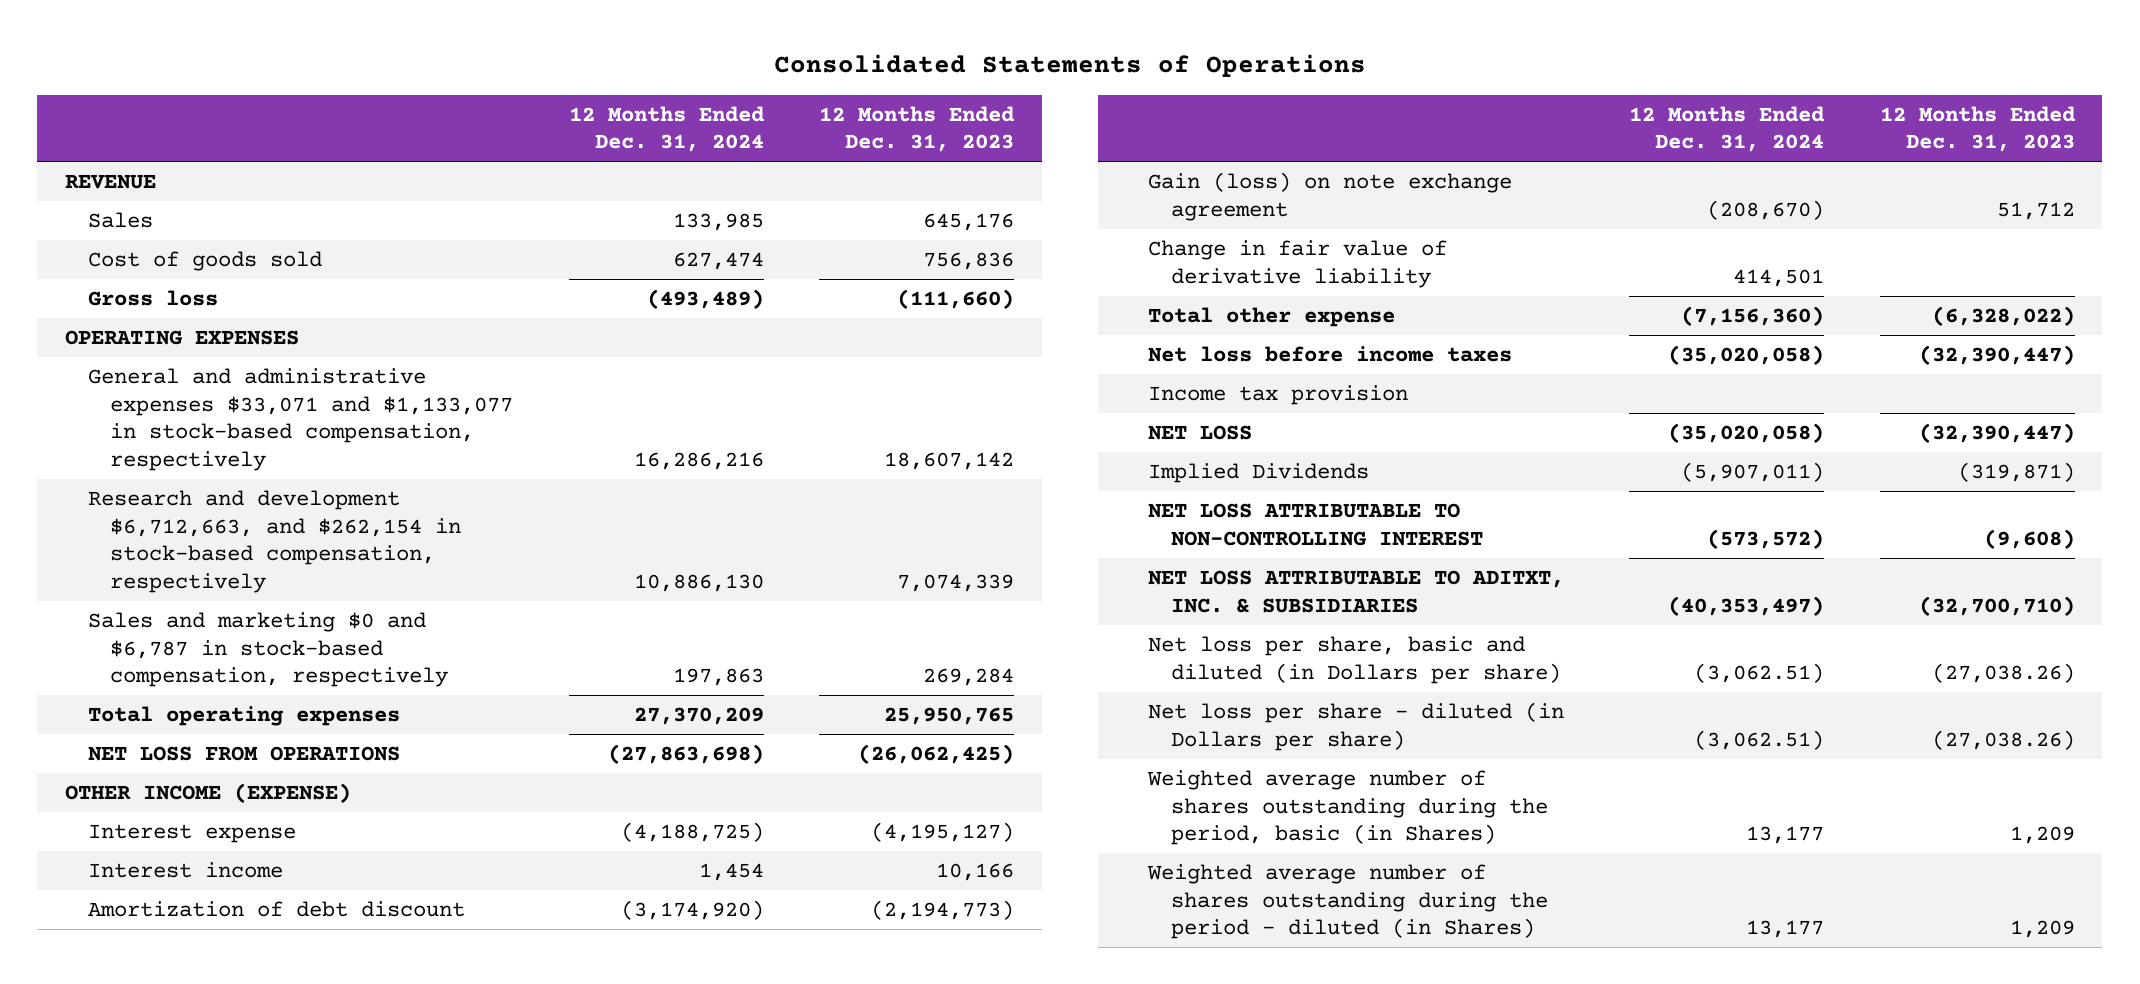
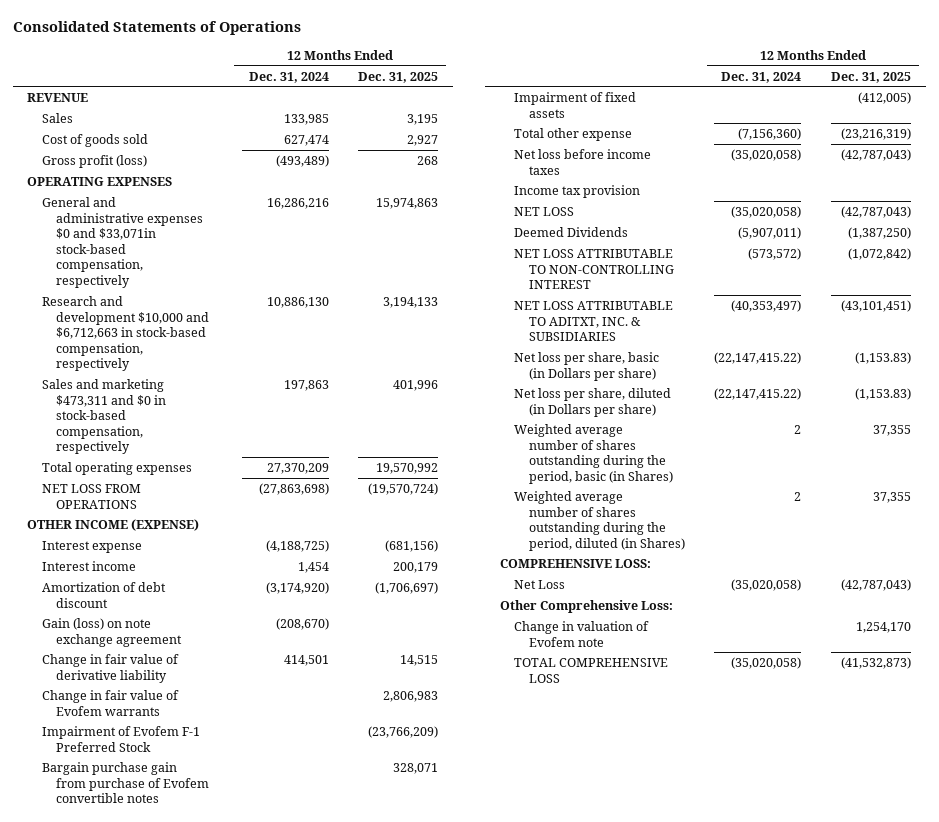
- | 12 Months Ended Dec. 31, 2024 | 12 Months Ended Dec. 31, 2023
+ | 12 Months Ended Dec. 31, 2024 | 12 Months Ended Dec. 31, 2025
- Gross loss | (493,489) | (111,660)
+ Gross profit (loss) | (493,489) | 268
- General and administrative expenses $33,071 and $1,133,077 in stock-based compensation, respectively | 16,286,216 | 18,607,142
- Research and development $6,712,663, and $262,154 in stock-based compensation, respectively | 10,886,130 | 7,074,339
- Sales and marketing $0 and $6,787 in stock-based compensation, respectively | 197,863 | 269,284
+ General and administrative expenses $0 and $33,071in stock-based compensation, respectively | 16,286,216 | 15,974,863
+ Research and development $10,000 and $6,712,663 in stock-based compensation, respectively | 10,886,130 | 3,194,133
+ Sales and marketing $473,311 and $0 in stock-based compensation, respectively | 197,863 | 401,996
+ Change in fair value of Evofem warrants | | 2,806,983
+ Impairment of Evofem F-1 Preferred Stock | | (23,766,209)
+ Bargain purchase gain from purchase of Evofem convertible notes | | 328,071
+ Impairment of fixed assets | | (412,005)
- Implied Dividends | (5,907,011) | (319,871)
+ Deemed Dividends | (5,907,011) | (1,387,250)
- Net loss per share, basic and diluted (in Dollars per share) | (3,062.51) | (27,038.26)
- Net loss per share - diluted (in Dollars per share) | (3,062.51) | (27,038.26)
- Weighted average number of shares outstanding during the period, basic (in Shares) | 13,177 | 1,209
- Weighted average number of shares outstanding during the period - diluted (in Shares) | 13,177 | 1,209
+ Net loss per share, basic (in Dollars per share) | (22,147,415.22) | (1,153.83)
+ Net loss per share, diluted (in Dollars per share) | (22,147,415.22) | (1,153.83)
+ Weighted average number of shares outstanding during the period, basic (in Shares) | 2 | 37,355
+ Weighted average number of shares outstanding during the period, diluted (in Shares) | 2 | 37,355
+ COMPREHENSIVE LOSS:
+ Net Loss | (35,020,058) | (42,787,043)
+ Other Comprehensive Loss:
+ Change in valuation of Evofem note | | 1,254,170
+ TOTAL COMPREHENSIVE LOSS | (35,020,058) | (41,532,873)

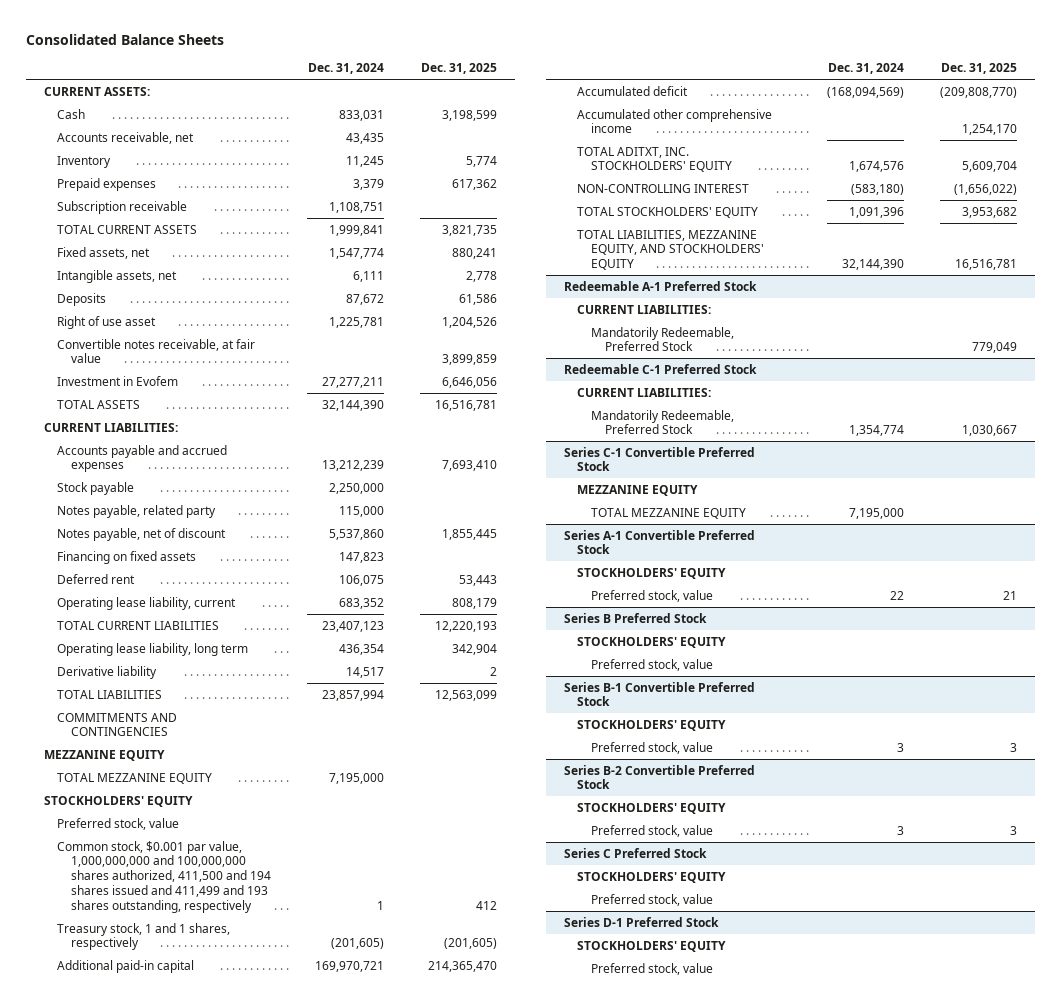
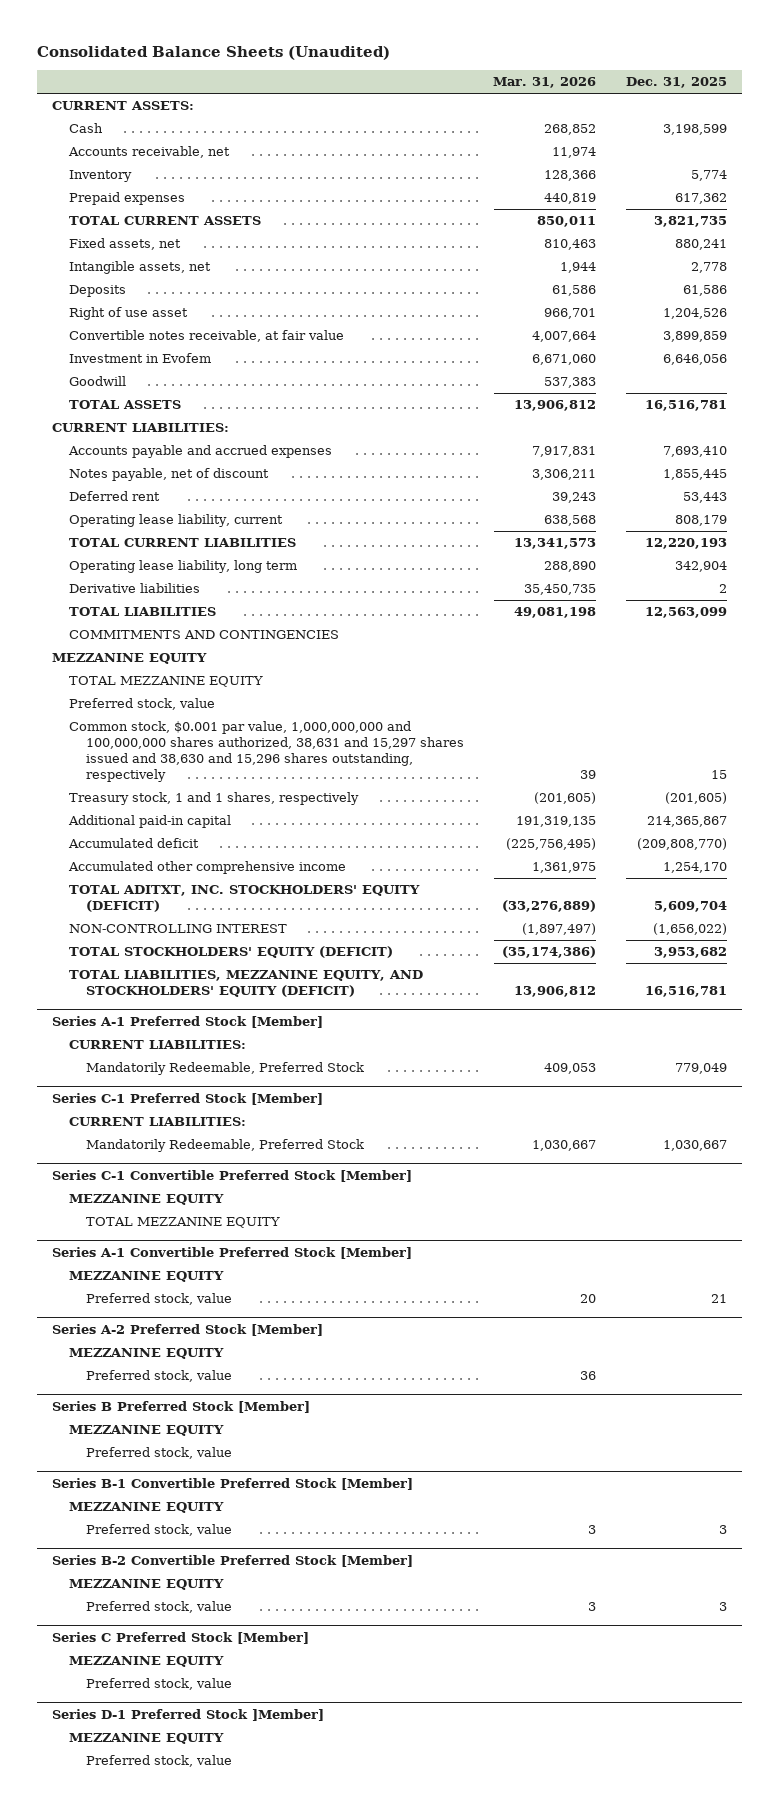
- Consolidated Balance Sheets
+ Consolidated Balance Sheets (Unaudited)
- | Dec. 31, 2024 | Dec. 31, 2025
+ | Mar. 31, 2026 | Dec. 31, 2025
- Subscription receivable | 1,108,751 |
+ Goodwill | 537,383 |
- Stock payable | 2,250,000 |
- Notes payable, related party | 115,000 |
- Financing on fixed assets | 147,823 |
- Derivative liability | 14,517 | 2
+ Derivative liabilities | 35,450,735 | 2
- STOCKHOLDERS' EQUITY
- Common stock, $0.001 par value, 1,000,000,000 and 100,000,000 shares authorized, 411,500 and 194 shares issued and 411,499 and 193 shares outstanding, respectively | 1 | 412
+ Common stock, $0.001 par value, 1,000,000,000 and 100,000,000 shares authorized, 38,631 and 15,297 shares issued and 38,630 and 15,296 shares outstanding, respectively | 39 | 15
- Additional paid-in capital | 169,970,721 | 214,365,470
+ Additional paid-in capital | 191,319,135 | 214,365,867
- TOTAL ADITXT, INC. STOCKHOLDERS' EQUITY | 1,674,576 | 5,609,704
+ TOTAL ADITXT, INC. STOCKHOLDERS' EQUITY (DEFICIT) | (33,276,889) | 5,609,704
- TOTAL STOCKHOLDERS' EQUITY | 1,091,396 | 3,953,682
- TOTAL LIABILITIES, MEZZANINE EQUITY, AND STOCKHOLDERS' EQUITY | 32,144,390 | 16,516,781
- Redeemable A-1 Preferred Stock
+ TOTAL STOCKHOLDERS' EQUITY (DEFICIT) | (35,174,386) | 3,953,682
+ TOTAL LIABILITIES, MEZZANINE EQUITY, AND STOCKHOLDERS' EQUITY (DEFICIT) | 13,906,812 | 16,516,781
+ Series A-1 Preferred Stock [Member]
- Redeemable C-1 Preferred Stock
+ Series C-1 Preferred Stock [Member]
- Series C-1 Convertible Preferred Stock
+ Series C-1 Convertible Preferred Stock [Member]
- Series A-1 Convertible Preferred Stock
- STOCKHOLDERS' EQUITY
+ Series A-1 Convertible Preferred Stock [Member]
+ MEZZANINE EQUITY
- Series B Preferred Stock
- STOCKHOLDERS' EQUITY
+ Series A-2 Preferred Stock [Member]
+ MEZZANINE EQUITY
- Series B-1 Convertible Preferred Stock
- STOCKHOLDERS' EQUITY
+ Series B Preferred Stock [Member]
+ MEZZANINE EQUITY
+ Preferred stock, value
+ Series B-1 Convertible Preferred Stock [Member]
+ MEZZANINE EQUITY
- Series B-2 Convertible Preferred Stock
- STOCKHOLDERS' EQUITY
+ Series B-2 Convertible Preferred Stock [Member]
+ MEZZANINE EQUITY
- Series C Preferred Stock
- STOCKHOLDERS' EQUITY
+ Series C Preferred Stock [Member]
+ MEZZANINE EQUITY
- Series D-1 Preferred Stock
- STOCKHOLDERS' EQUITY
+ Series D-1 Preferred Stock ]Member]
+ MEZZANINE EQUITY

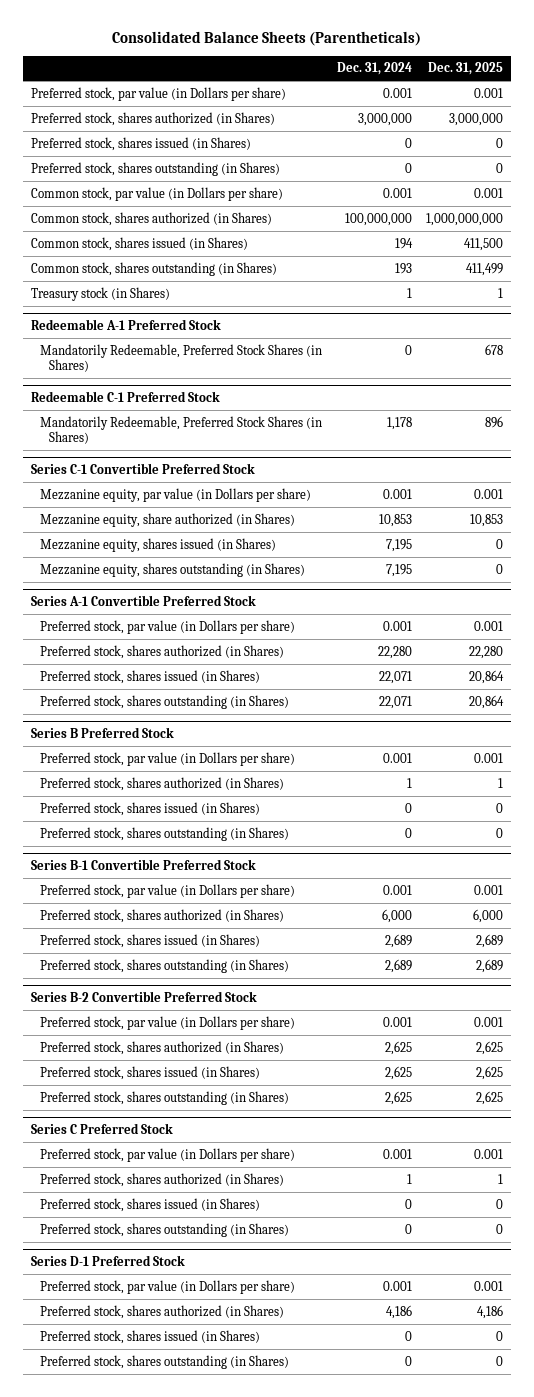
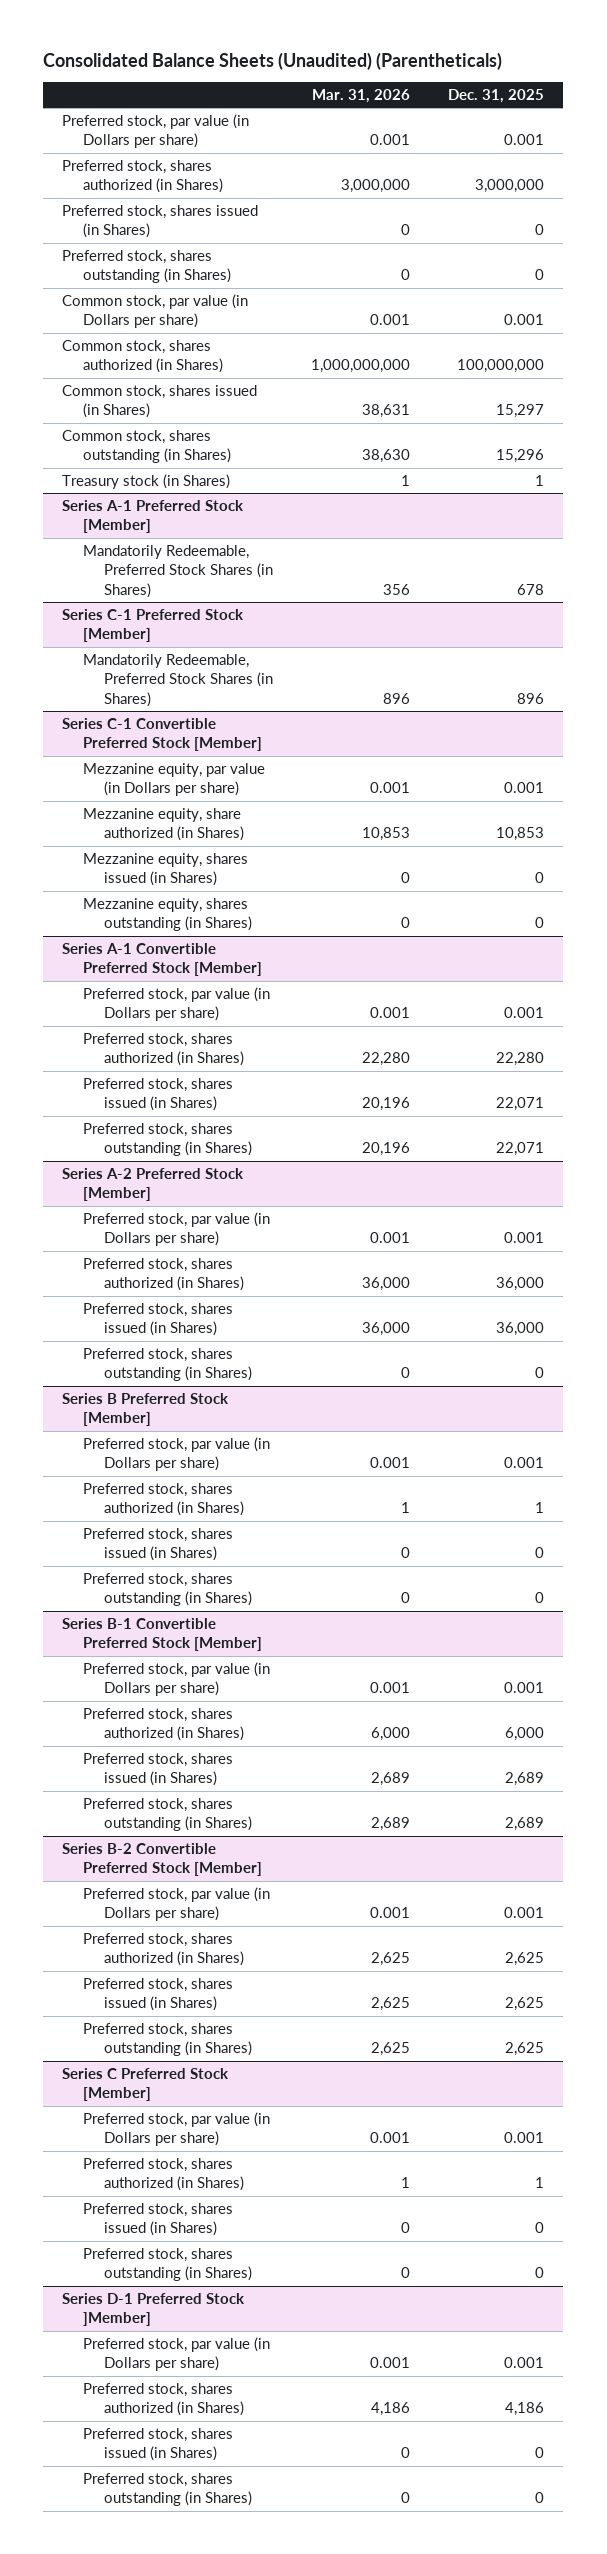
- Consolidated Balance Sheets (Parentheticals)
+ Consolidated Balance Sheets (Unaudited) (Parentheticals)
- | Dec. 31, 2024 | Dec. 31, 2025
+ | Mar. 31, 2026 | Dec. 31, 2025
- Common stock, shares authorized (in Shares) | 100,000,000 | 1,000,000,000
- Common stock, shares issued (in Shares) | 194 | 411,500
- Common stock, shares outstanding (in Shares) | 193 | 411,499
+ Common stock, shares authorized (in Shares) | 1,000,000,000 | 100,000,000
+ Common stock, shares issued (in Shares) | 38,631 | 15,297
+ Common stock, shares outstanding (in Shares) | 38,630 | 15,296
- Redeemable A-1 Preferred Stock
+ Series A-1 Preferred Stock [Member]
- Redeemable C-1 Preferred Stock
+ Series C-1 Preferred Stock [Member]
- Series C-1 Convertible Preferred Stock
+ Series C-1 Convertible Preferred Stock [Member]
- Series A-1 Convertible Preferred Stock
+ Series A-1 Convertible Preferred Stock [Member]
- Preferred stock, shares issued (in Shares) | 22,071 | 20,864
- Preferred stock, shares outstanding (in Shares) | 22,071 | 20,864
- Series B Preferred Stock
+ Preferred stock, shares issued (in Shares) | 20,196 | 22,071
+ Preferred stock, shares outstanding (in Shares) | 20,196 | 22,071
+ Series A-2 Preferred Stock [Member]
+ Preferred stock, shares authorized (in Shares) | 36,000 | 36,000
+ Preferred stock, shares issued (in Shares) | 36,000 | 36,000
+ Preferred stock, shares outstanding (in Shares) | 0 | 0
+ Series B Preferred Stock [Member]
+ Preferred stock, par value (in Dollars per share) | 0.001 | 0.001
- Series B-1 Convertible Preferred Stock
+ Series B-1 Convertible Preferred Stock [Member]
- Series B-2 Convertible Preferred Stock
+ Series B-2 Convertible Preferred Stock [Member]
- Series C Preferred Stock
+ Series C Preferred Stock [Member]
- Series D-1 Preferred Stock
+ Series D-1 Preferred Stock ]Member]

